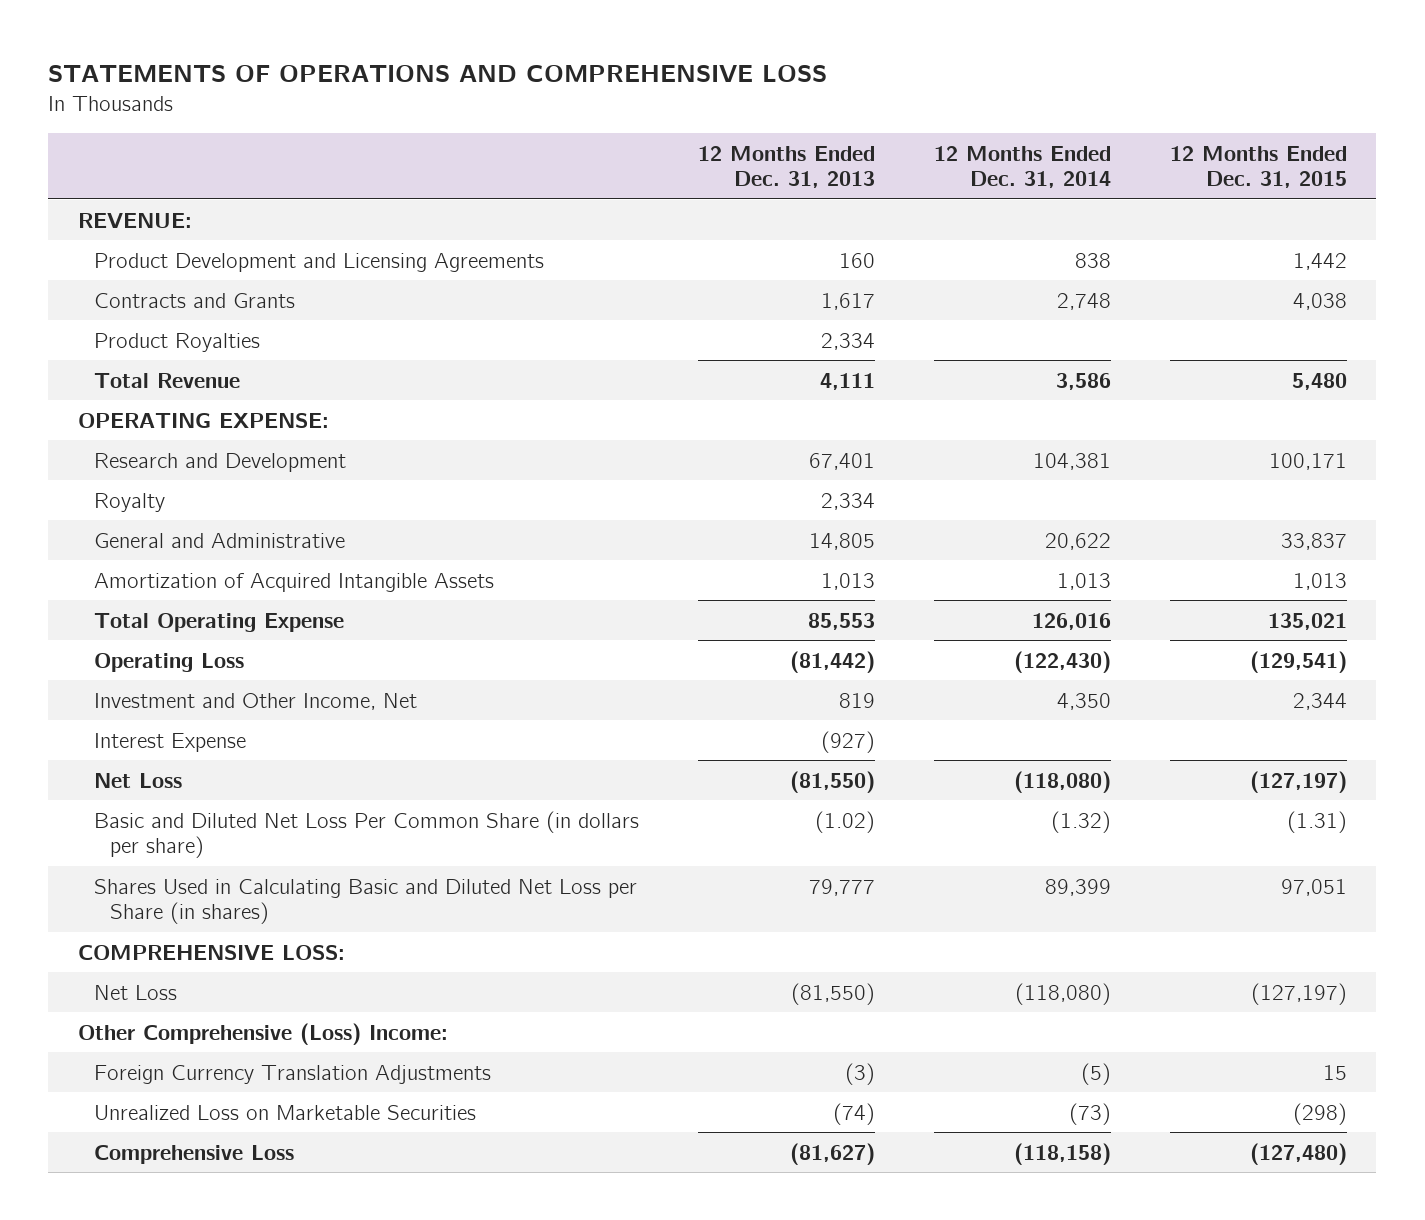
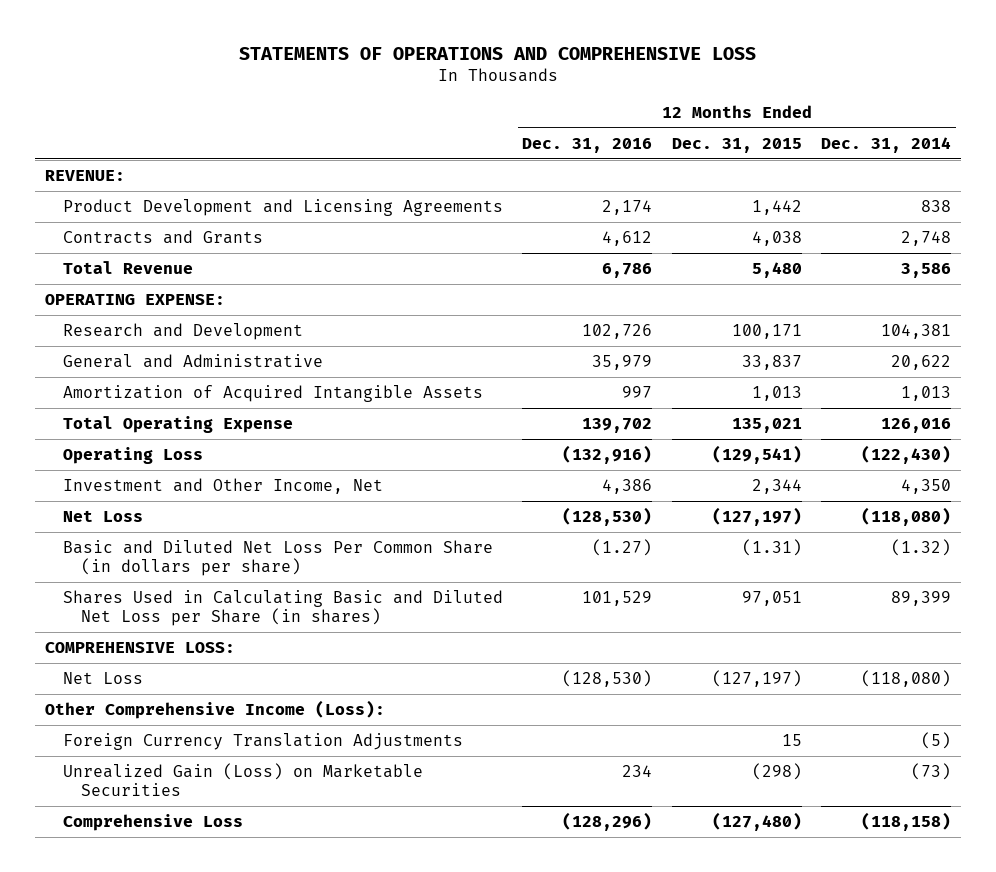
- | 12 Months Ended Dec. 31, 2013 | 12 Months Ended Dec. 31, 2014 | 12 Months Ended Dec. 31, 2015
+ | 12 Months Ended Dec. 31, 2016 | 12 Months Ended Dec. 31, 2015 | 12 Months Ended Dec. 31, 2014
- Product Royalties | 2,334 | |
- Royalty | 2,334 | |
- Interest Expense | (927) | |
- Other Comprehensive (Loss) Income:
+ Other Comprehensive Income (Loss):
- Unrealized Loss on Marketable Securities | (74) | (73) | (298)
+ Unrealized Gain (Loss) on Marketable Securities | 234 | (298) | (73)

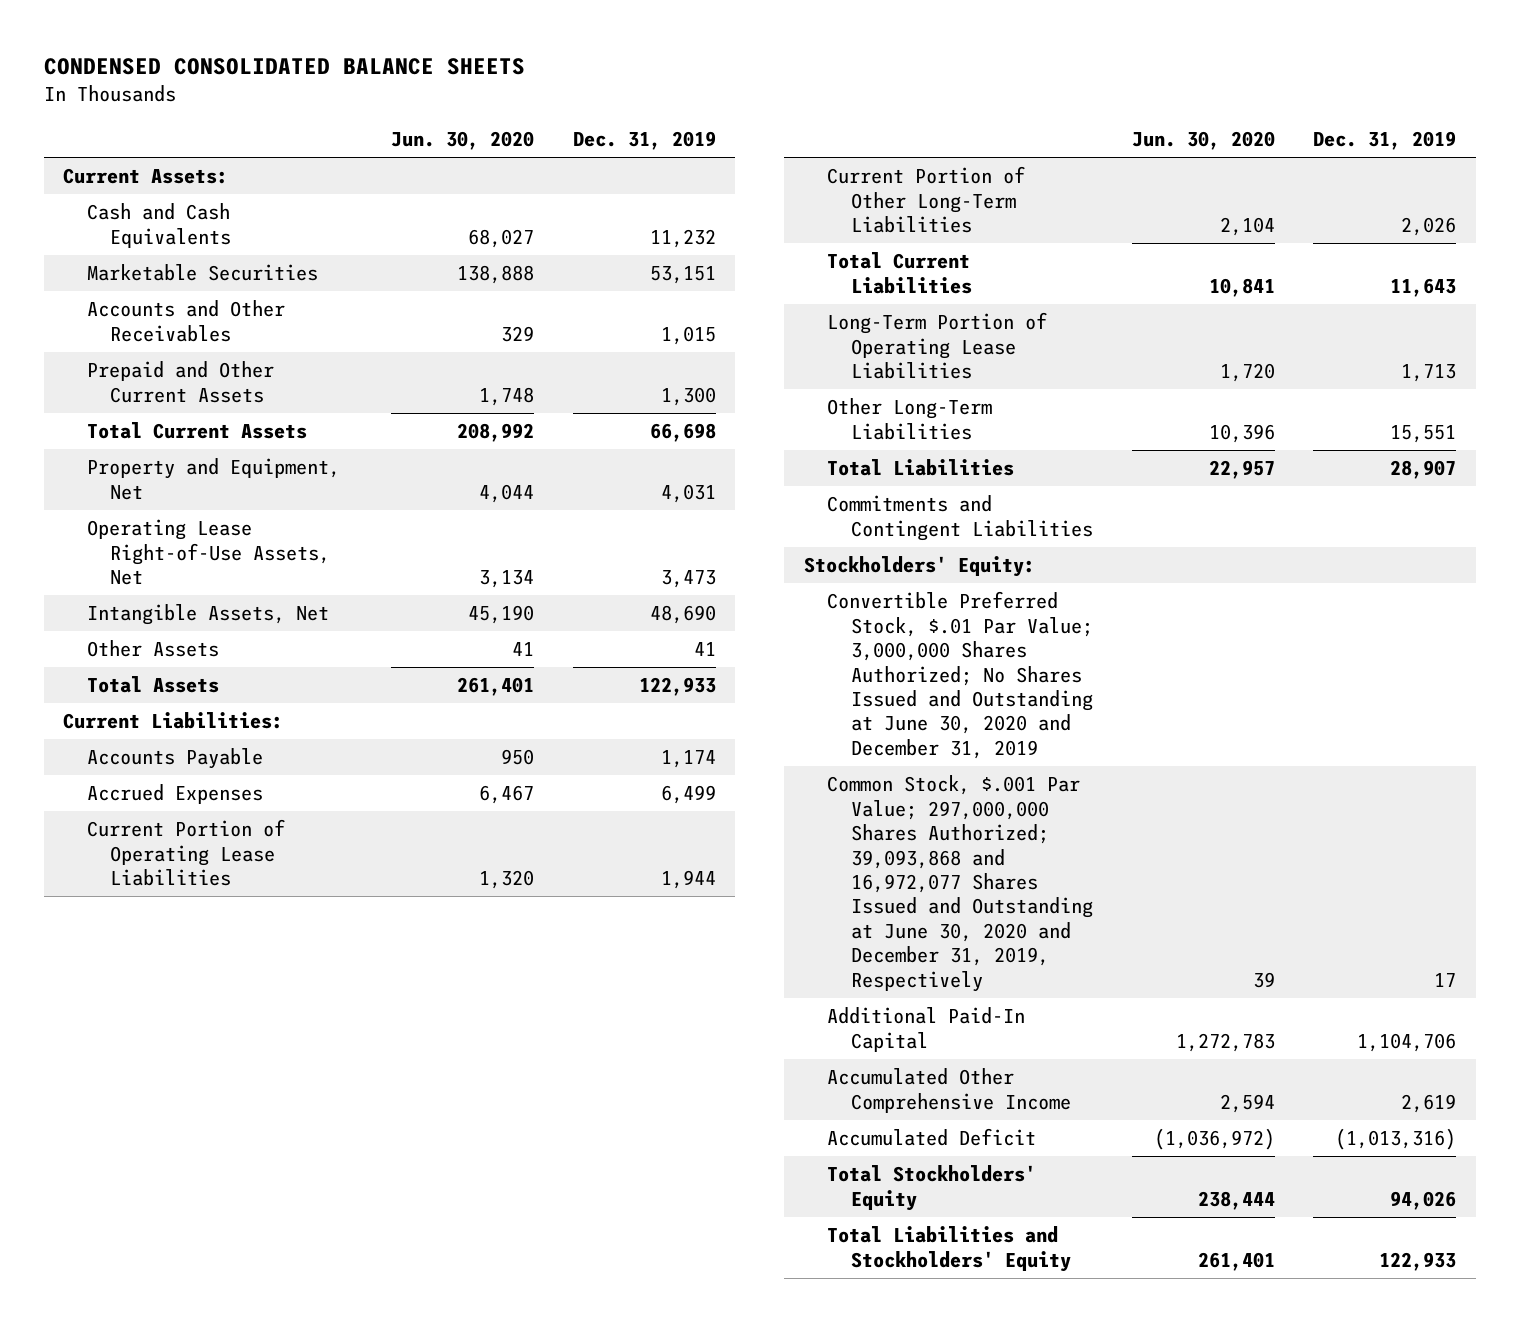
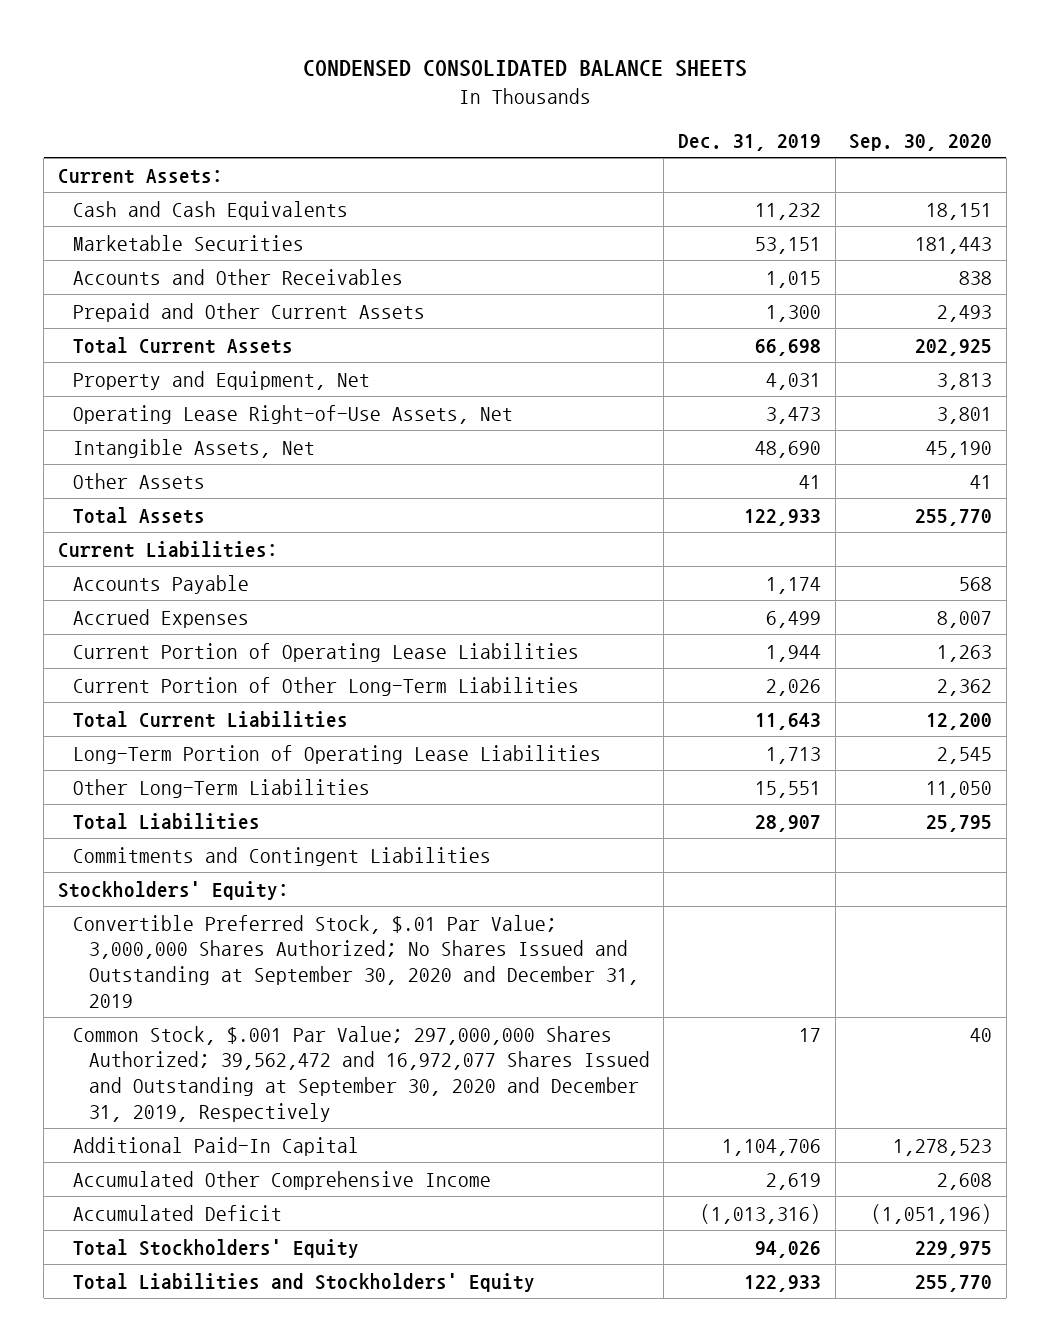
- | Jun. 30, 2020 | Dec. 31, 2019
+ | Dec. 31, 2019 | Sep. 30, 2020
- Convertible Preferred Stock, $.01 Par Value; 3,000,000 Shares Authorized; No Shares Issued and Outstanding at June 30, 2020 and December 31, 2019
- Common Stock, $.001 Par Value; 297,000,000 Shares Authorized; 39,093,868 and 16,972,077 Shares Issued and Outstanding at June 30, 2020 and December 31, 2019, Respectively | 39 | 17
+ Convertible Preferred Stock, $.01 Par Value; 3,000,000 Shares Authorized; No Shares Issued and Outstanding at September 30, 2020 and December 31, 2019
+ Common Stock, $.001 Par Value; 297,000,000 Shares Authorized; 39,562,472 and 16,972,077 Shares Issued and Outstanding at September 30, 2020 and December 31, 2019, Respectively | 17 | 40

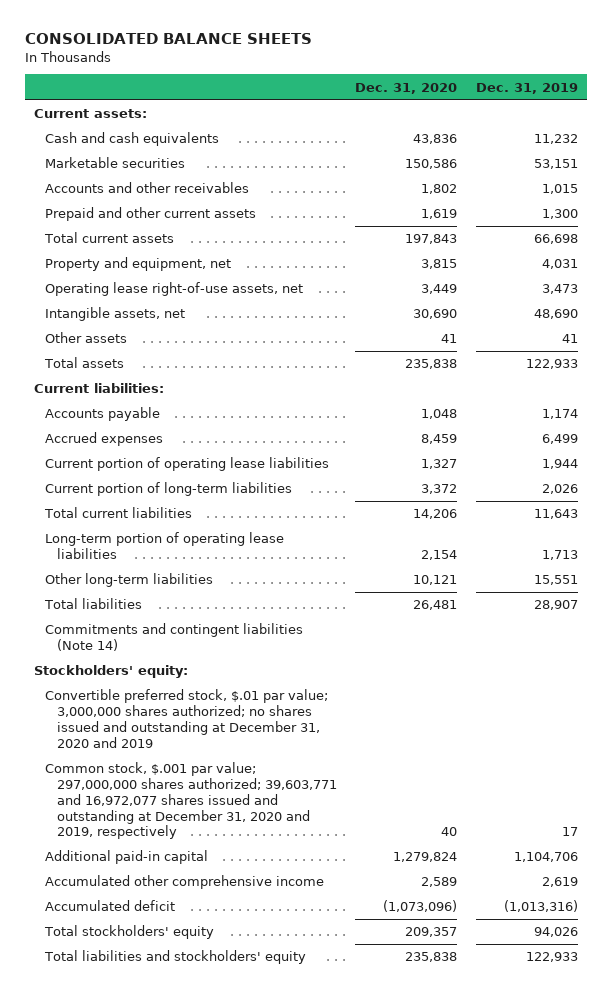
- CONDENSED CONSOLIDATED BALANCE SHEETS
+ CONSOLIDATED BALANCE SHEETS
- | Dec. 31, 2019 | Sep. 30, 2020
+ | Dec. 31, 2020 | Dec. 31, 2019
- Current Assets:
- Cash and Cash Equivalents | 11,232 | 18,151
- Marketable Securities | 53,151 | 181,443
- Accounts and Other Receivables | 1,015 | 838
- Prepaid and Other Current Assets | 1,300 | 2,493
- Total Current Assets | 66,698 | 202,925
- Property and Equipment, Net | 4,031 | 3,813
- Operating Lease Right-of-Use Assets, Net | 3,473 | 3,801
- Intangible Assets, Net | 48,690 | 45,190
- Other Assets | 41 | 41
- Total Assets | 122,933 | 255,770
- Current Liabilities:
- Accounts Payable | 1,174 | 568
- Accrued Expenses | 6,499 | 8,007
- Current Portion of Operating Lease Liabilities | 1,944 | 1,263
- Current Portion of Other Long-Term Liabilities | 2,026 | 2,362
- Total Current Liabilities | 11,643 | 12,200
- Long-Term Portion of Operating Lease Liabilities | 1,713 | 2,545
- Other Long-Term Liabilities | 15,551 | 11,050
- Total Liabilities | 28,907 | 25,795
- Commitments and Contingent Liabilities
- Stockholders' Equity:
- Convertible Preferred Stock, $.01 Par Value; 3,000,000 Shares Authorized; No Shares Issued and Outstanding at September 30, 2020 and December 31, 2019
- Common Stock, $.001 Par Value; 297,000,000 Shares Authorized; 39,562,472 and 16,972,077 Shares Issued and Outstanding at September 30, 2020 and December 31, 2019, Respectively | 17 | 40
- Additional Paid-In Capital | 1,104,706 | 1,278,523
- Accumulated Other Comprehensive Income | 2,619 | 2,608
- Accumulated Deficit | (1,013,316) | (1,051,196)
- Total Stockholders' Equity | 94,026 | 229,975
- Total Liabilities and Stockholders' Equity | 122,933 | 255,770
+ Current assets:
+ Cash and cash equivalents | 43,836 | 11,232
+ Marketable securities | 150,586 | 53,151
+ Accounts and other receivables | 1,802 | 1,015
+ Prepaid and other current assets | 1,619 | 1,300
+ Total current assets | 197,843 | 66,698
+ Property and equipment, net | 3,815 | 4,031
+ Operating lease right-of-use assets, net | 3,449 | 3,473
+ Intangible assets, net | 30,690 | 48,690
+ Other assets | 41 | 41
+ Total assets | 235,838 | 122,933
+ Current liabilities:
+ Accounts payable | 1,048 | 1,174
+ Accrued expenses | 8,459 | 6,499
+ Current portion of operating lease liabilities | 1,327 | 1,944
+ Current portion of long-term liabilities | 3,372 | 2,026
+ Total current liabilities | 14,206 | 11,643
+ Long-term portion of operating lease liabilities | 2,154 | 1,713
+ Other long-term liabilities | 10,121 | 15,551
+ Total liabilities | 26,481 | 28,907
+ Commitments and contingent liabilities (Note 14)
+ Stockholders' equity:
+ Convertible preferred stock, $.01 par value; 3,000,000 shares authorized; no shares issued and outstanding at December 31, 2020 and 2019
+ Common stock, $.001 par value; 297,000,000 shares authorized; 39,603,771 and 16,972,077 shares issued and outstanding at December 31, 2020 and 2019, respectively | 40 | 17
+ Additional paid-in capital | 1,279,824 | 1,104,706
+ Accumulated other comprehensive income | 2,589 | 2,619
+ Accumulated deficit | (1,073,096) | (1,013,316)
+ Total stockholders' equity | 209,357 | 94,026
+ Total liabilities and stockholders' equity | 235,838 | 122,933

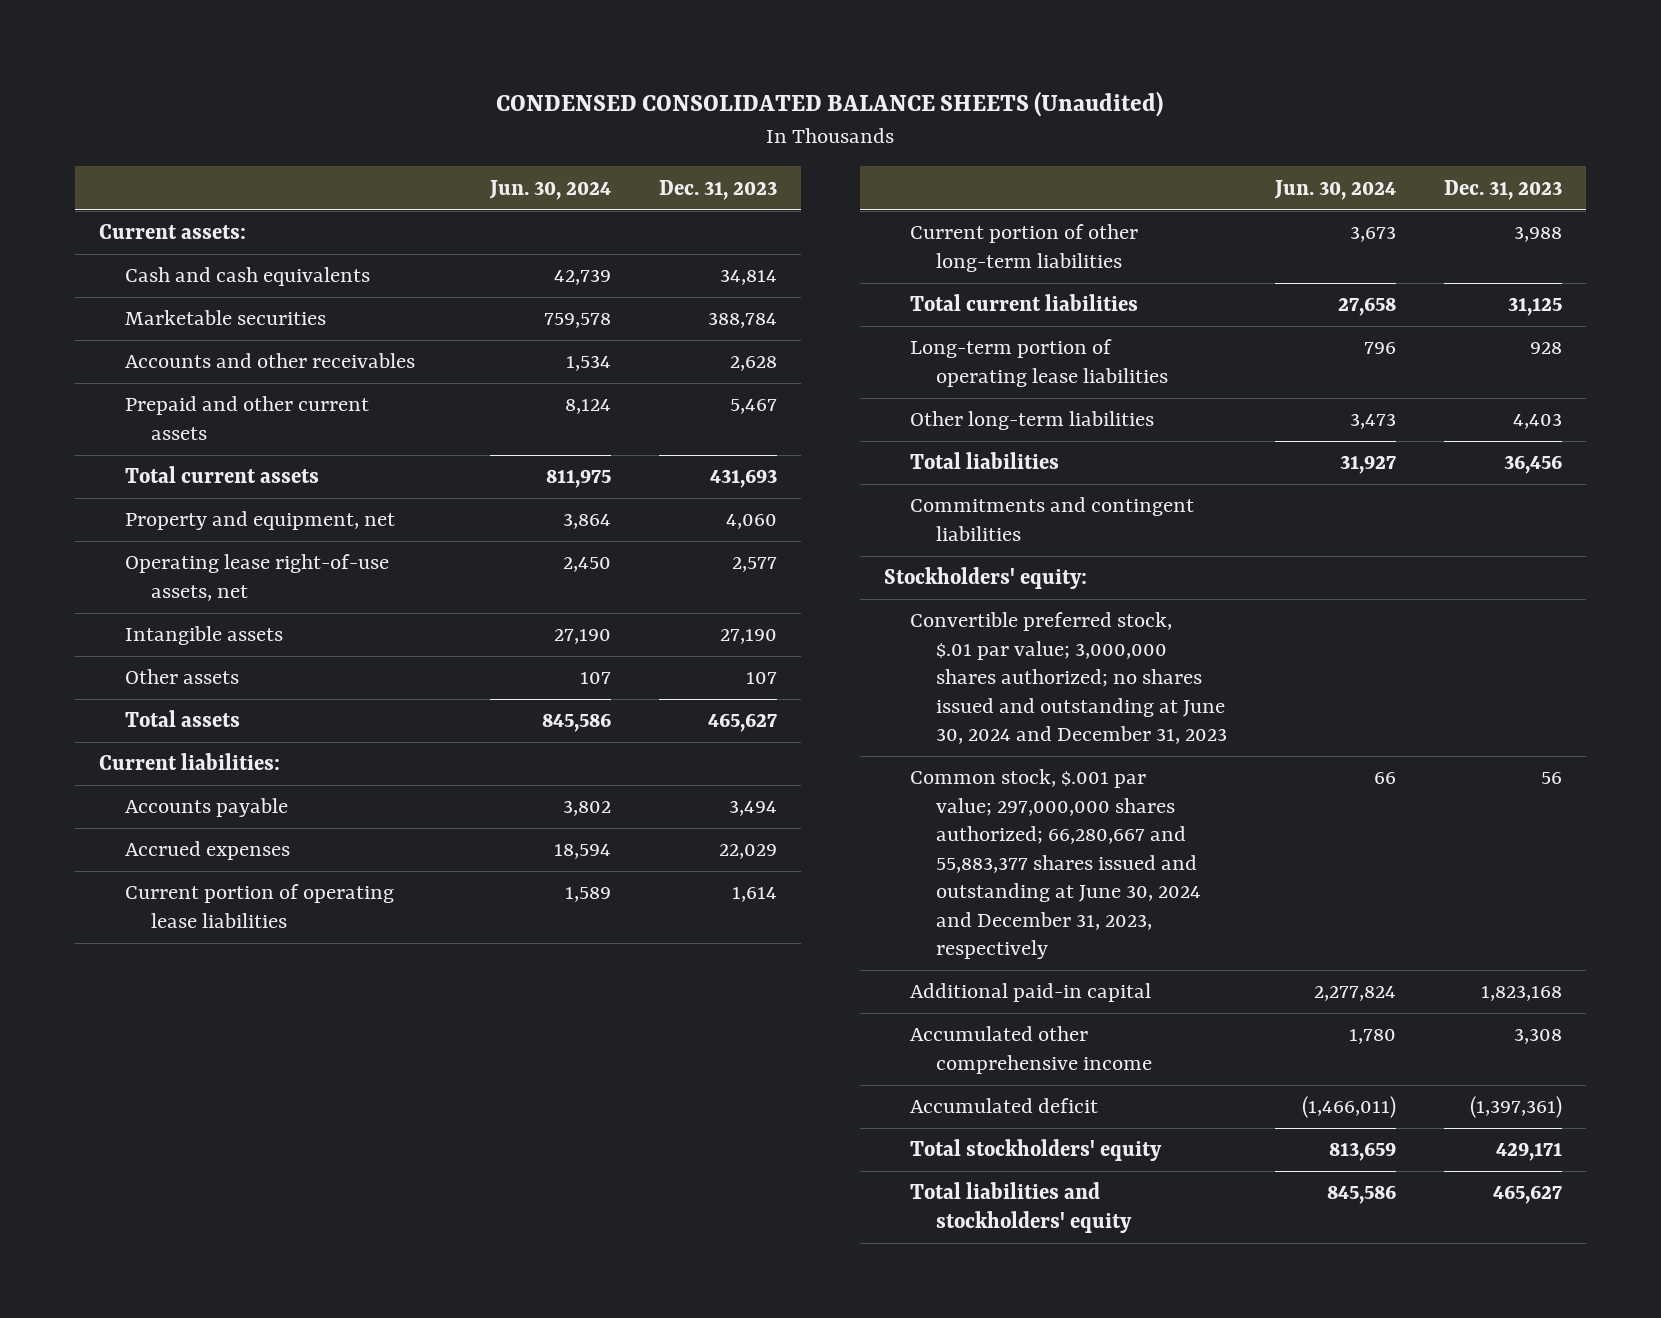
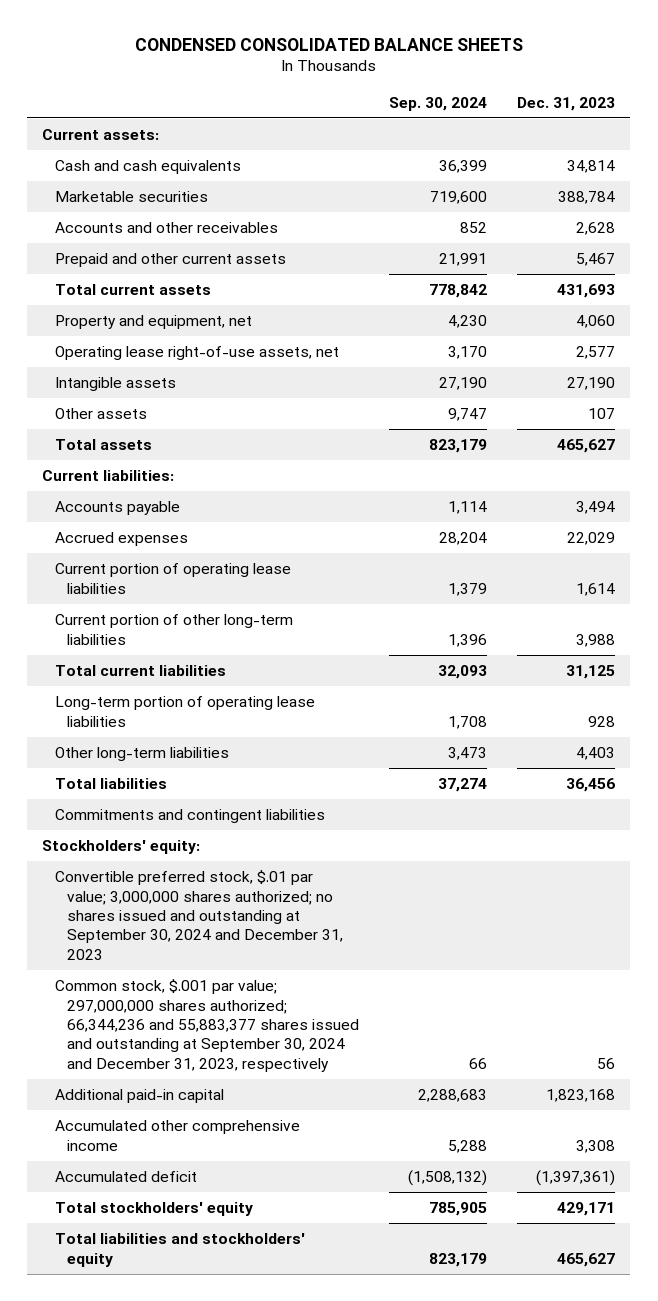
- CONDENSED CONSOLIDATED BALANCE SHEETS (Unaudited)
+ CONDENSED CONSOLIDATED BALANCE SHEETS
- | Jun. 30, 2024 | Dec. 31, 2023
+ | Sep. 30, 2024 | Dec. 31, 2023
- Convertible preferred stock, $.01 par value; 3,000,000 shares authorized; no shares issued and outstanding at June 30, 2024 and December 31, 2023
- Common stock, $.001 par value; 297,000,000 shares authorized; 66,280,667 and 55,883,377 shares issued and outstanding at June 30, 2024 and December 31, 2023, respectively | 66 | 56
+ Convertible preferred stock, $.01 par value; 3,000,000 shares authorized; no shares issued and outstanding at September 30, 2024 and December 31, 2023
+ Common stock, $.001 par value; 297,000,000 shares authorized; 66,344,236 and 55,883,377 shares issued and outstanding at September 30, 2024 and December 31, 2023, respectively | 66 | 56

